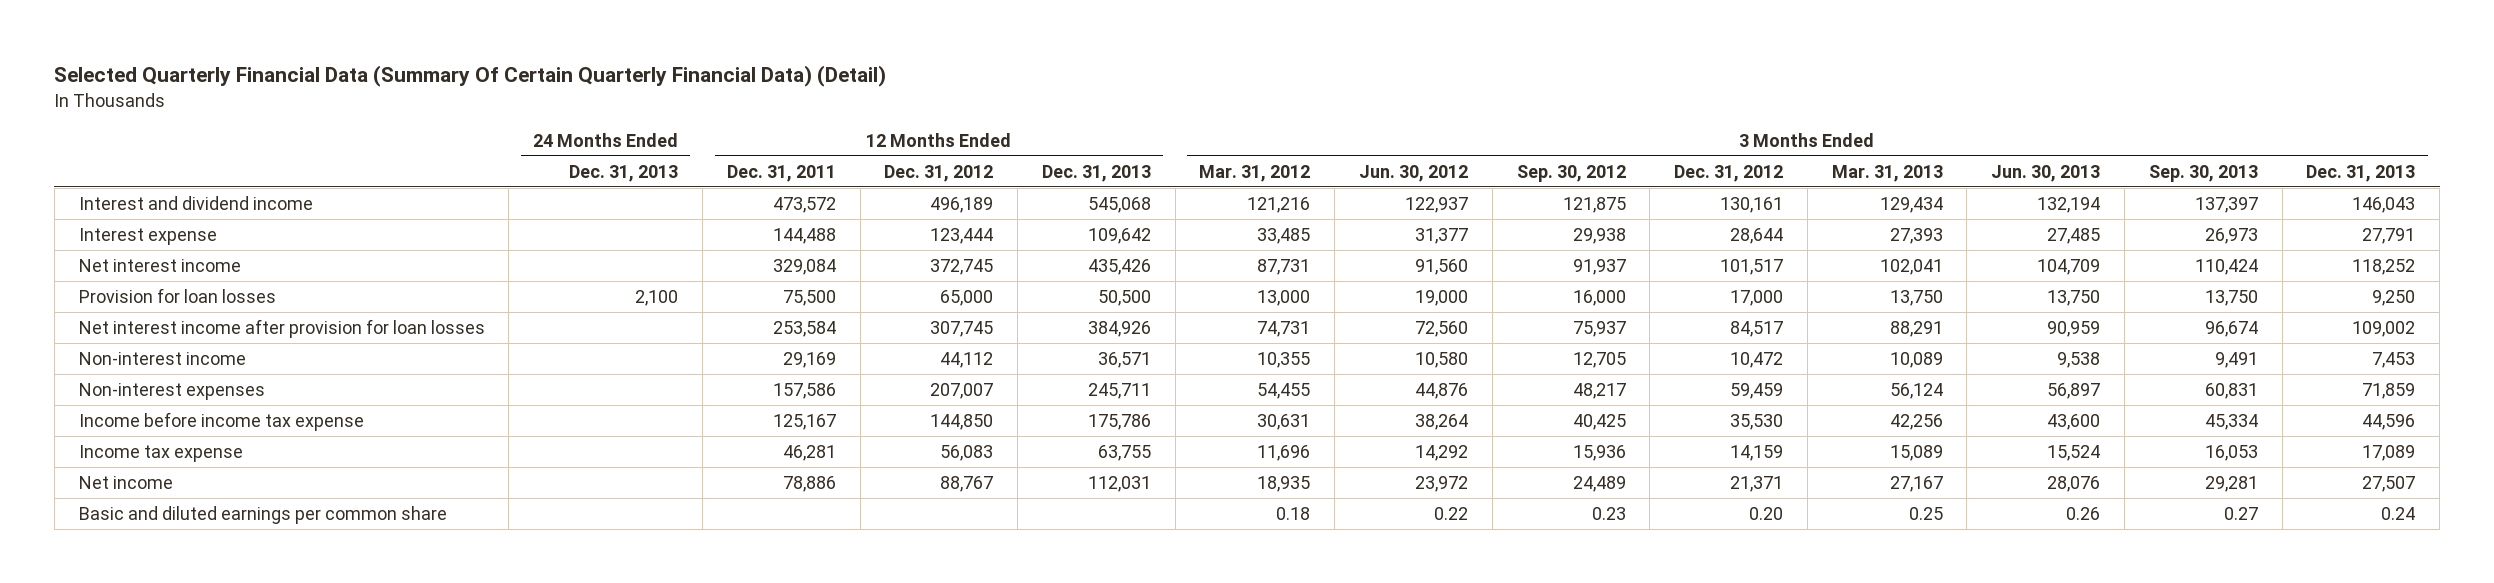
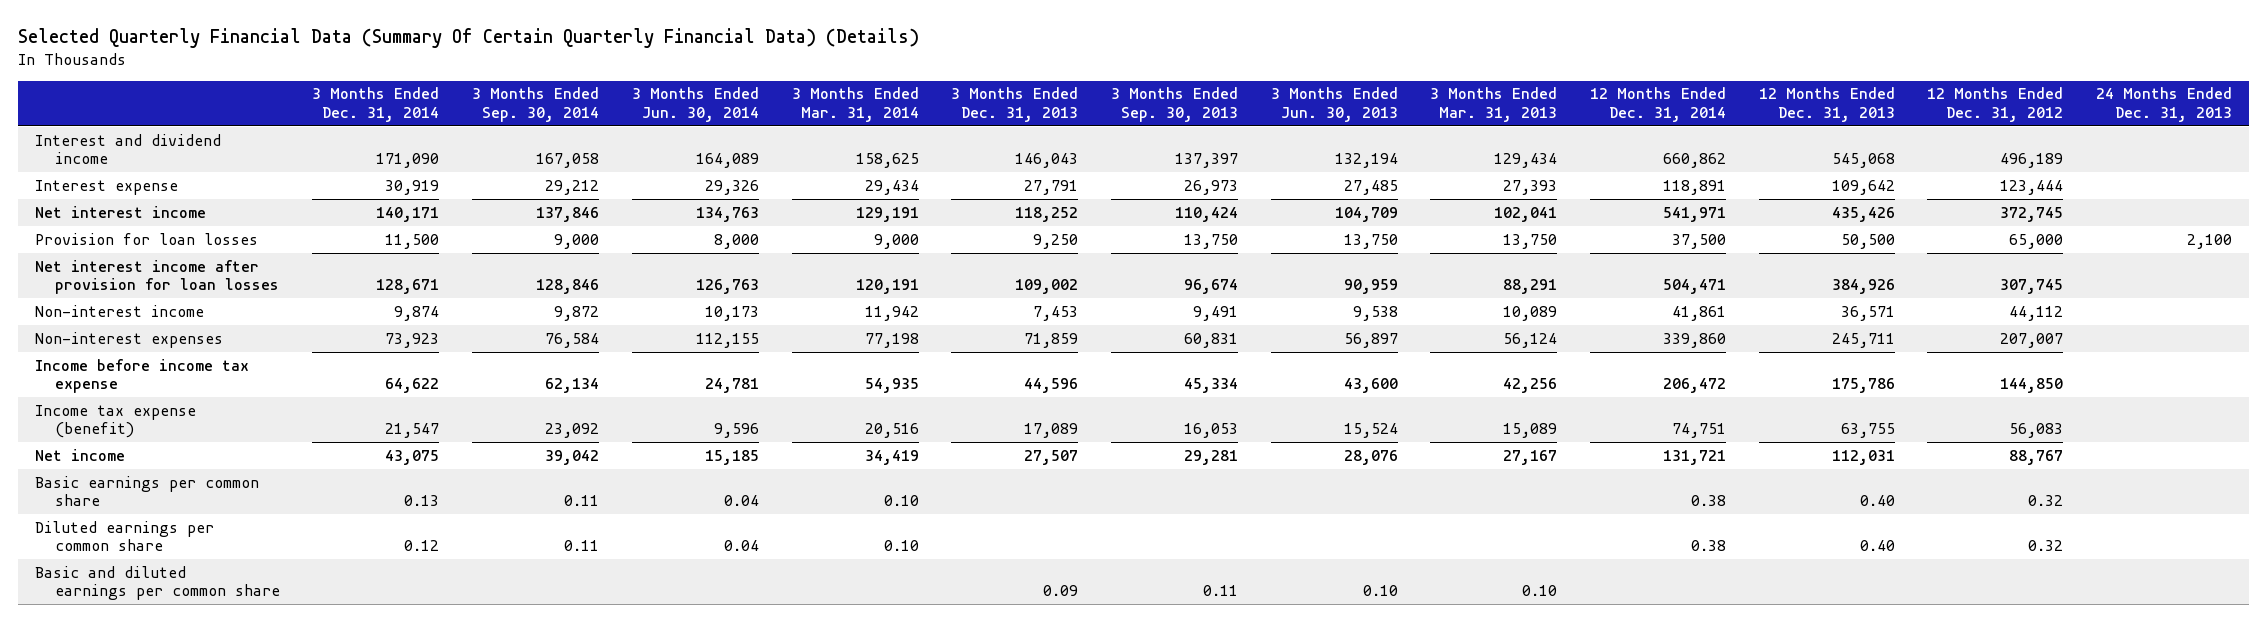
- Selected Quarterly Financial Data (Summary Of Certain Quarterly Financial Data) (Detail)
+ Selected Quarterly Financial Data (Summary Of Certain Quarterly Financial Data) (Details)
- | 24 Months Ended Dec. 31, 2013 | 12 Months Ended Dec. 31, 2011 | 12 Months Ended Dec. 31, 2012 | 12 Months Ended Dec. 31, 2013 | 3 Months Ended Mar. 31, 2012 | 3 Months Ended Jun. 30, 2012 | 3 Months Ended Sep. 30, 2012 | 3 Months Ended Dec. 31, 2012 | 3 Months Ended Mar. 31, 2013 | 3 Months Ended Jun. 30, 2013 | 3 Months Ended Sep. 30, 2013 | 3 Months Ended Dec. 31, 2013
+ | 3 Months Ended Dec. 31, 2014 | 3 Months Ended Sep. 30, 2014 | 3 Months Ended Jun. 30, 2014 | 3 Months Ended Mar. 31, 2014 | 3 Months Ended Dec. 31, 2013 | 3 Months Ended Sep. 30, 2013 | 3 Months Ended Jun. 30, 2013 | 3 Months Ended Mar. 31, 2013 | 12 Months Ended Dec. 31, 2014 | 12 Months Ended Dec. 31, 2013 | 12 Months Ended Dec. 31, 2012 | 24 Months Ended Dec. 31, 2013
- Income tax expense | | 46,281 | 56,083 | 63,755 | 11,696 | 14,292 | 15,936 | 14,159 | 15,089 | 15,524 | 16,053 | 17,089
+ Income tax expense (benefit) | 21,547 | 23,092 | 9,596 | 20,516 | 17,089 | 16,053 | 15,524 | 15,089 | 74,751 | 63,755 | 56,083 |
- Basic and diluted earnings per common share | | | | | 0.18 | 0.22 | 0.23 | 0.20 | 0.25 | 0.26 | 0.27 | 0.24
+ Basic earnings per common share | 0.13 | 0.11 | 0.04 | 0.10 | | | | | 0.38 | 0.40 | 0.32 |
+ Diluted earnings per common share | 0.12 | 0.11 | 0.04 | 0.10 | | | | | 0.38 | 0.40 | 0.32 |
+ Basic and diluted earnings per common share | | | | | 0.09 | 0.11 | 0.10 | 0.10 | | | |

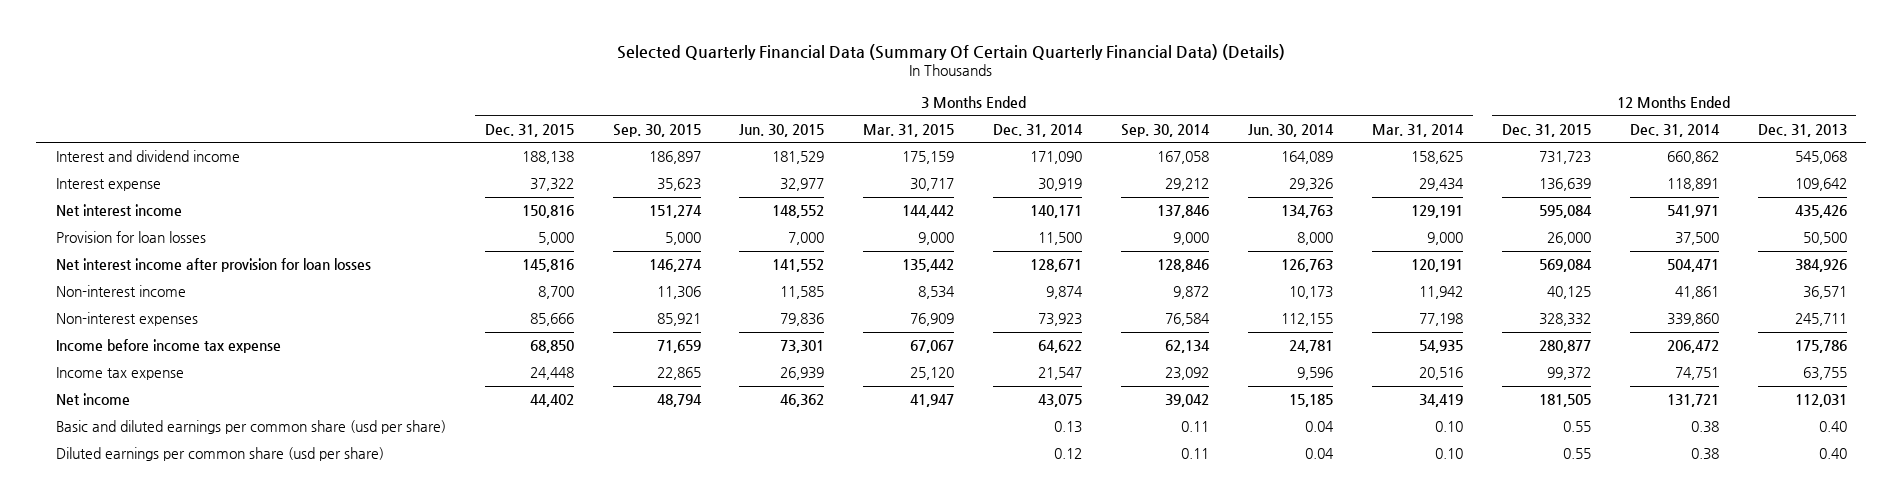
- | 3 Months Ended Dec. 31, 2014 | 3 Months Ended Sep. 30, 2014 | 3 Months Ended Jun. 30, 2014 | 3 Months Ended Mar. 31, 2014 | 3 Months Ended Dec. 31, 2013 | 3 Months Ended Sep. 30, 2013 | 3 Months Ended Jun. 30, 2013 | 3 Months Ended Mar. 31, 2013 | 12 Months Ended Dec. 31, 2014 | 12 Months Ended Dec. 31, 2013 | 12 Months Ended Dec. 31, 2012 | 24 Months Ended Dec. 31, 2013
+ | 3 Months Ended Dec. 31, 2015 | 3 Months Ended Sep. 30, 2015 | 3 Months Ended Jun. 30, 2015 | 3 Months Ended Mar. 31, 2015 | 3 Months Ended Dec. 31, 2014 | 3 Months Ended Sep. 30, 2014 | 3 Months Ended Jun. 30, 2014 | 3 Months Ended Mar. 31, 2014 | 12 Months Ended Dec. 31, 2015 | 12 Months Ended Dec. 31, 2014 | 12 Months Ended Dec. 31, 2013
- Income tax expense (benefit) | 21,547 | 23,092 | 9,596 | 20,516 | 17,089 | 16,053 | 15,524 | 15,089 | 74,751 | 63,755 | 56,083 |
+ Income tax expense | 24,448 | 22,865 | 26,939 | 25,120 | 21,547 | 23,092 | 9,596 | 20,516 | 99,372 | 74,751 | 63,755
- Basic earnings per common share | 0.13 | 0.11 | 0.04 | 0.10 | | | | | 0.38 | 0.40 | 0.32 |
- Diluted earnings per common share | 0.12 | 0.11 | 0.04 | 0.10 | | | | | 0.38 | 0.40 | 0.32 |
- Basic and diluted earnings per common share | | | | | 0.09 | 0.11 | 0.10 | 0.10 | | | |
+ Basic and diluted earnings per common share (usd per share) | | | | | 0.13 | 0.11 | 0.04 | 0.10 | 0.55 | 0.38 | 0.40
+ Diluted earnings per common share (usd per share) | | | | | 0.12 | 0.11 | 0.04 | 0.10 | 0.55 | 0.38 | 0.40

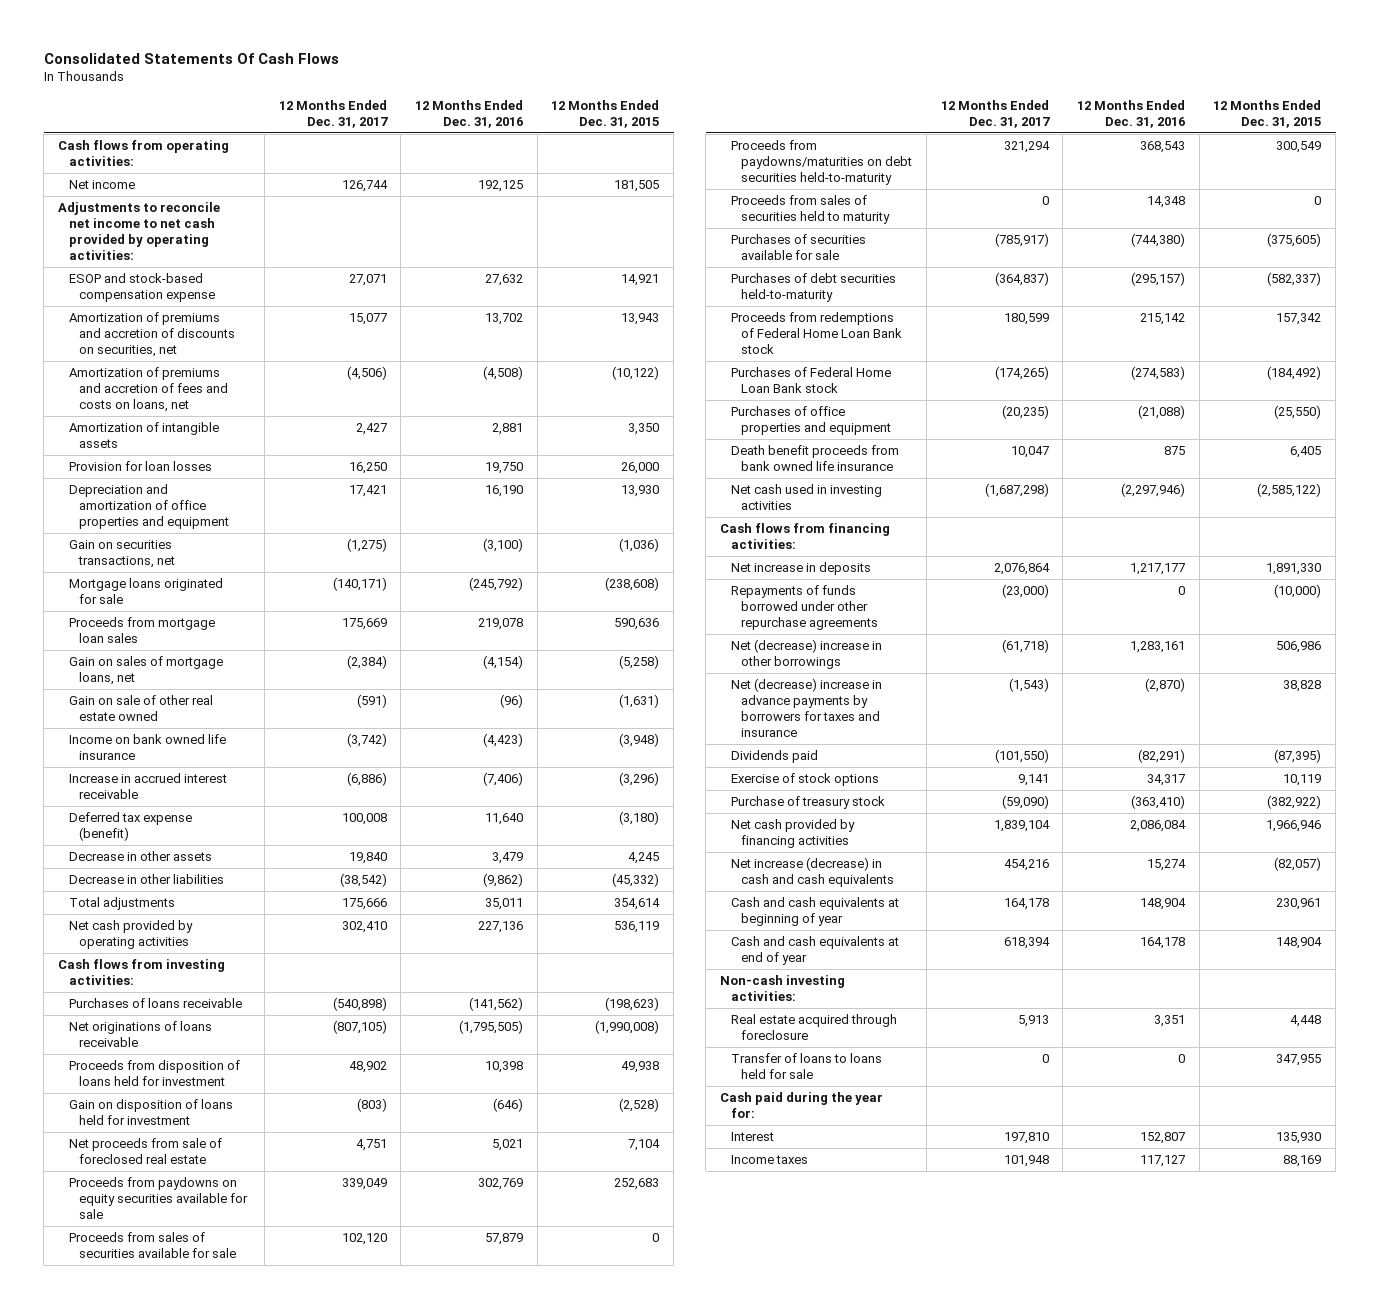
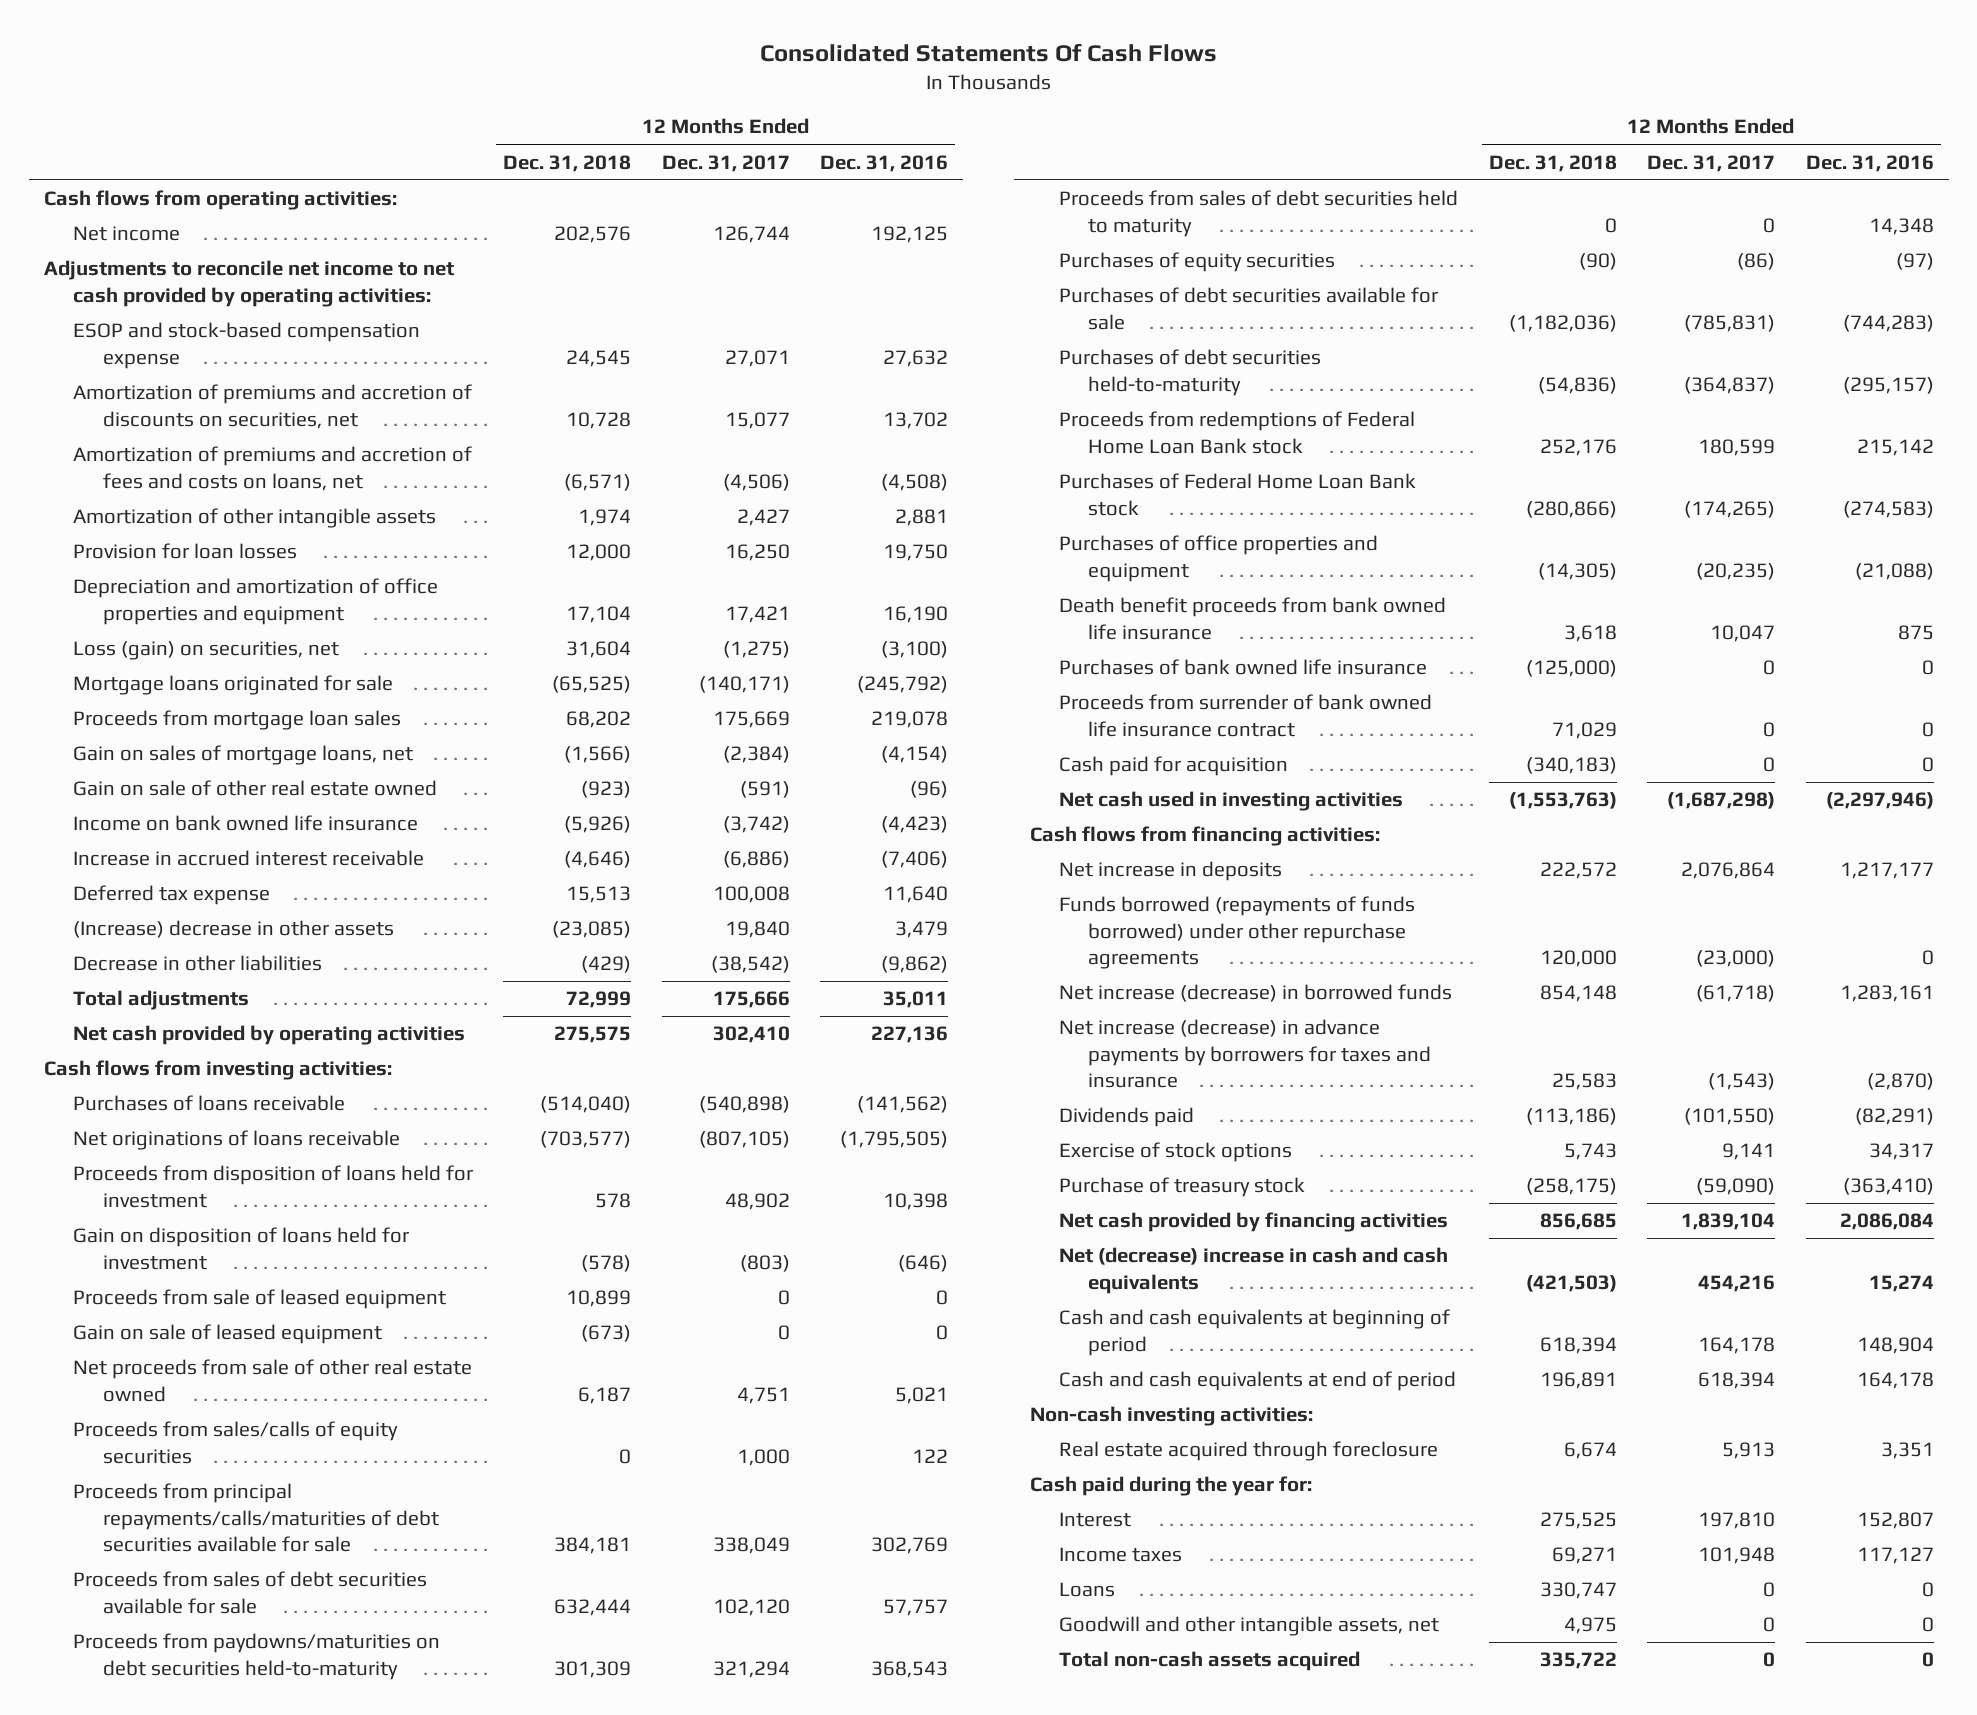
- | 12 Months Ended Dec. 31, 2017 | 12 Months Ended Dec. 31, 2016 | 12 Months Ended Dec. 31, 2015
+ | 12 Months Ended Dec. 31, 2018 | 12 Months Ended Dec. 31, 2017 | 12 Months Ended Dec. 31, 2016
- Amortization of intangible assets | 2,427 | 2,881 | 3,350
+ Amortization of other intangible assets | 1,974 | 2,427 | 2,881
- Gain on securities transactions, net | (1,275) | (3,100) | (1,036)
+ Loss (gain) on securities, net | 31,604 | (1,275) | (3,100)
- Deferred tax expense (benefit) | 100,008 | 11,640 | (3,180)
- Decrease in other assets | 19,840 | 3,479 | 4,245
+ Deferred tax expense | 15,513 | 100,008 | 11,640
+ (Increase) decrease in other assets | (23,085) | 19,840 | 3,479
- Net proceeds from sale of foreclosed real estate | 4,751 | 5,021 | 7,104
- Proceeds from paydowns on equity securities available for sale | 339,049 | 302,769 | 252,683
- Proceeds from sales of securities available for sale | 102,120 | 57,879 | 0
+ Proceeds from sale of leased equipment | 10,899 | 0 | 0
+ Gain on sale of leased equipment | (673) | 0 | 0
+ Net proceeds from sale of other real estate owned | 6,187 | 4,751 | 5,021
+ Proceeds from sales/calls of equity securities | 0 | 1,000 | 122
+ Proceeds from principal repayments/calls/maturities of debt securities available for sale | 384,181 | 338,049 | 302,769
+ Proceeds from sales of debt securities available for sale | 632,444 | 102,120 | 57,757
- Proceeds from sales of securities held to maturity | 0 | 14,348 | 0
- Purchases of securities available for sale | (785,917) | (744,380) | (375,605)
+ Proceeds from sales of debt securities held to maturity | 0 | 0 | 14,348
+ Purchases of equity securities | (90) | (86) | (97)
+ Purchases of debt securities available for sale | (1,182,036) | (785,831) | (744,283)
+ Purchases of bank owned life insurance | (125,000) | 0 | 0
+ Proceeds from surrender of bank owned life insurance contract | 71,029 | 0 | 0
+ Cash paid for acquisition | (340,183) | 0 | 0
- Repayments of funds borrowed under other repurchase agreements | (23,000) | 0 | (10,000)
- Net (decrease) increase in other borrowings | (61,718) | 1,283,161 | 506,986
- Net (decrease) increase in advance payments by borrowers for taxes and insurance | (1,543) | (2,870) | 38,828
+ Funds borrowed (repayments of funds borrowed) under other repurchase agreements | 120,000 | (23,000) | 0
+ Net increase (decrease) in borrowed funds | 854,148 | (61,718) | 1,283,161
+ Net increase (decrease) in advance payments by borrowers for taxes and insurance | 25,583 | (1,543) | (2,870)
- Net increase (decrease) in cash and cash equivalents | 454,216 | 15,274 | (82,057)
- Cash and cash equivalents at beginning of year | 164,178 | 148,904 | 230,961
- Cash and cash equivalents at end of year | 618,394 | 164,178 | 148,904
+ Net (decrease) increase in cash and cash equivalents | (421,503) | 454,216 | 15,274
+ Cash and cash equivalents at beginning of period | 618,394 | 164,178 | 148,904
+ Cash and cash equivalents at end of period | 196,891 | 618,394 | 164,178
- Transfer of loans to loans held for sale | 0 | 0 | 347,955
+ Loans | 330,747 | 0 | 0
+ Goodwill and other intangible assets, net | 4,975 | 0 | 0
+ Total non-cash assets acquired | 335,722 | 0 | 0

